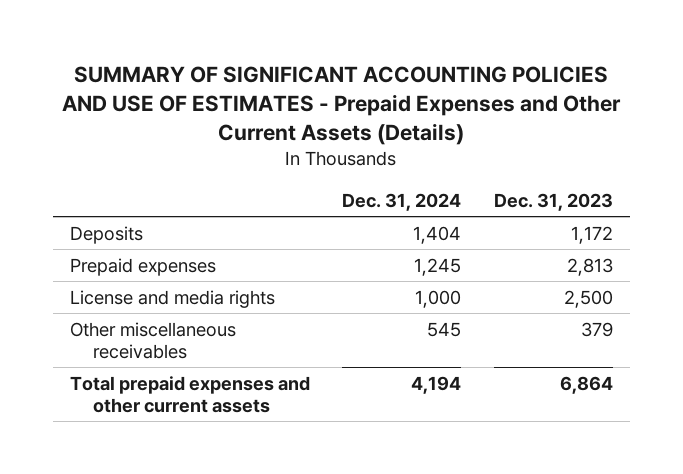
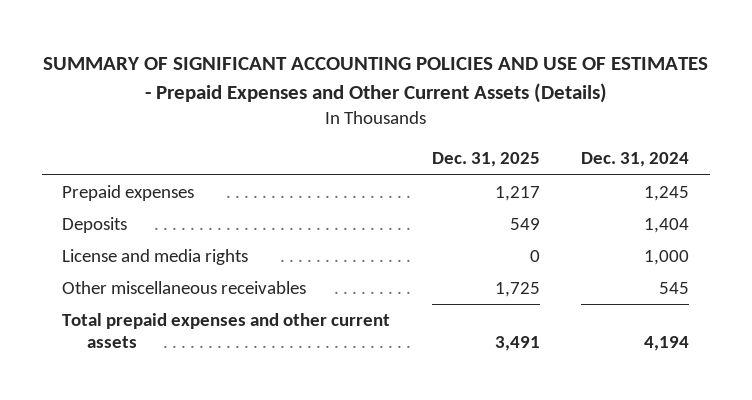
- | Dec. 31, 2024 | Dec. 31, 2023
+ | Dec. 31, 2025 | Dec. 31, 2024
moved down: Deposits | 549 | 1,404

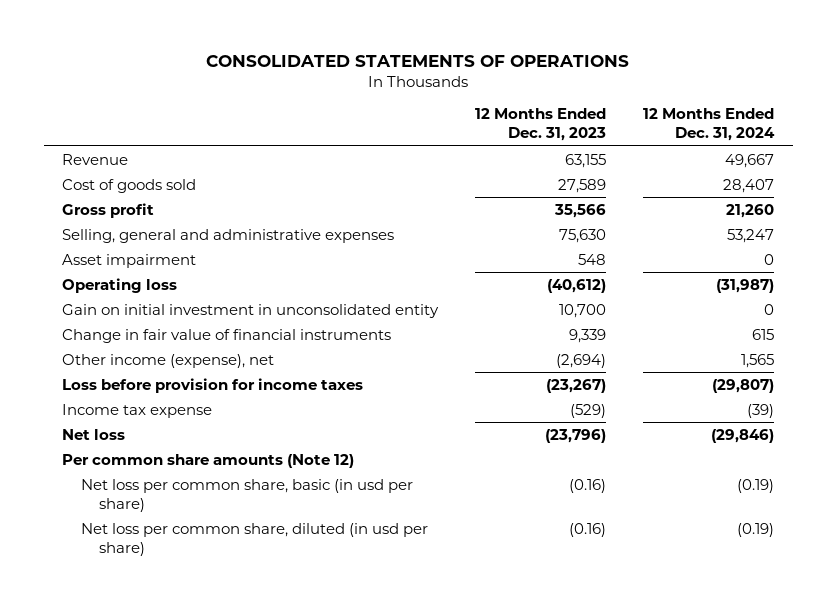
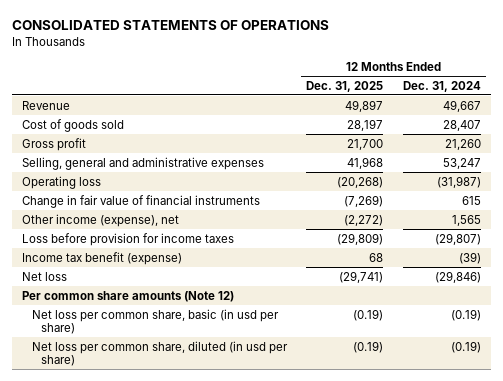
- | 12 Months Ended Dec. 31, 2023 | 12 Months Ended Dec. 31, 2024
+ | 12 Months Ended Dec. 31, 2025 | 12 Months Ended Dec. 31, 2024
- Asset impairment | 548 | 0
- Gain on initial investment in unconsolidated entity | 10,700 | 0
- Income tax expense | (529) | (39)
+ Income tax benefit (expense) | 68 | (39)

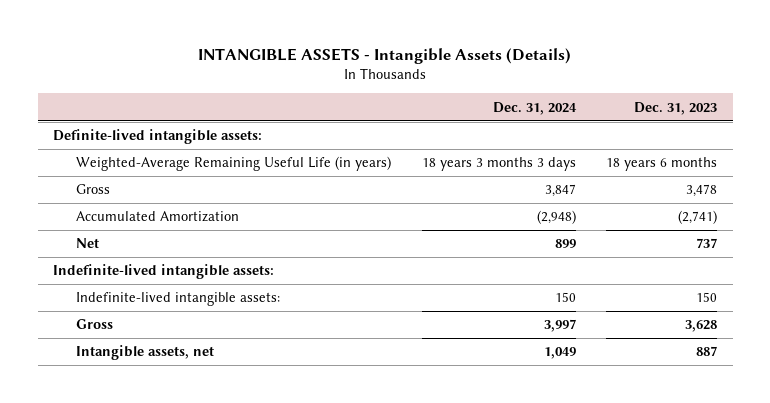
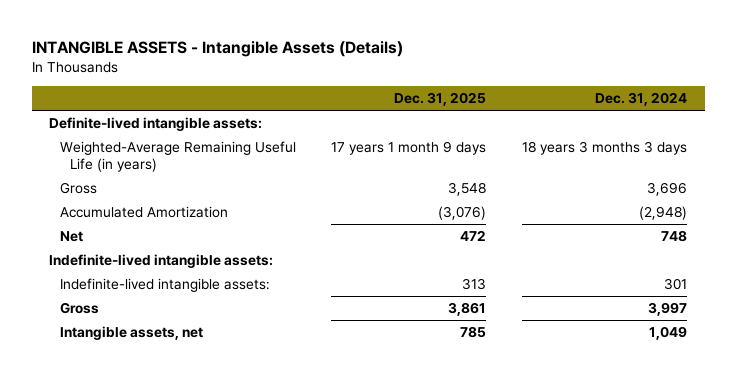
- | Dec. 31, 2024 | Dec. 31, 2023
+ | Dec. 31, 2025 | Dec. 31, 2024
- Gross | 3,847 | 3,478
+ Gross | 3,548 | 3,696
- Net | 899 | 737
+ Net | 472 | 748
- Indefinite-lived intangible assets: | 150 | 150
+ Indefinite-lived intangible assets: | 313 | 301

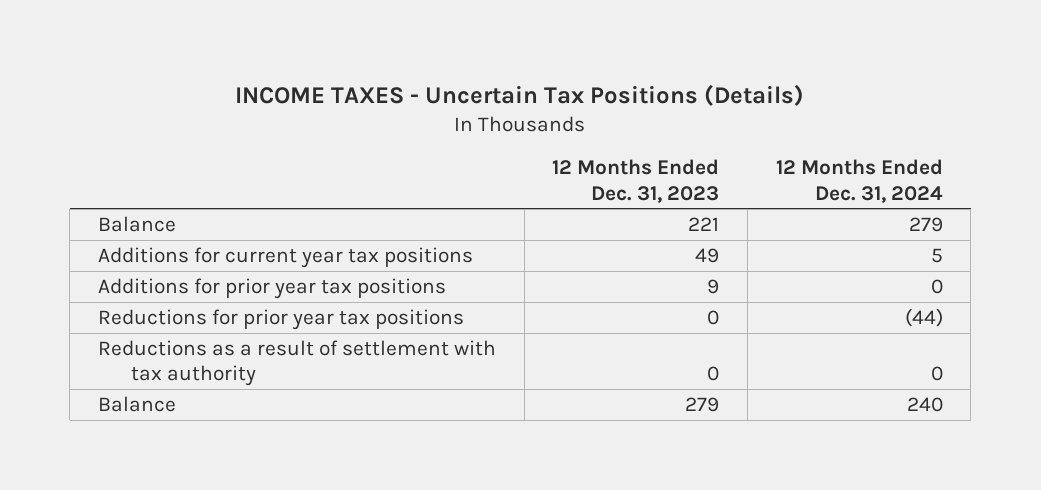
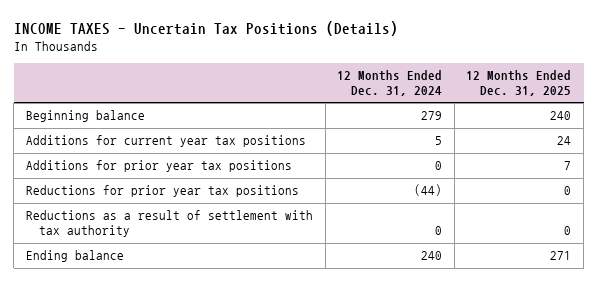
- | 12 Months Ended Dec. 31, 2023 | 12 Months Ended Dec. 31, 2024
+ | 12 Months Ended Dec. 31, 2024 | 12 Months Ended Dec. 31, 2025
- Balance | 221 | 279
+ Beginning balance | 279 | 240
- Balance | 279 | 240
+ Ending balance | 240 | 271

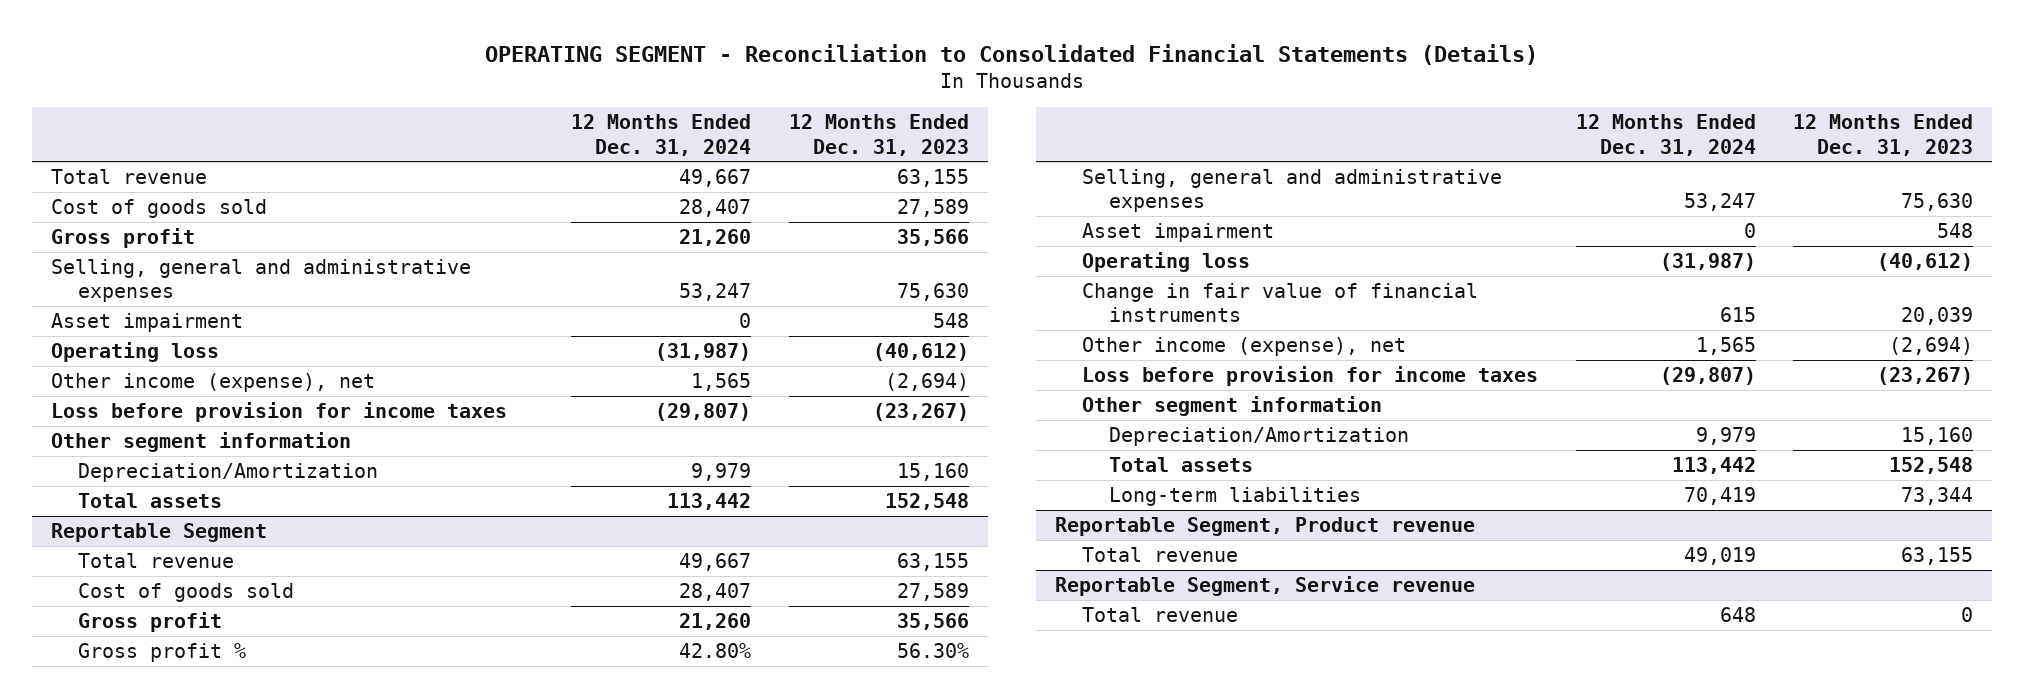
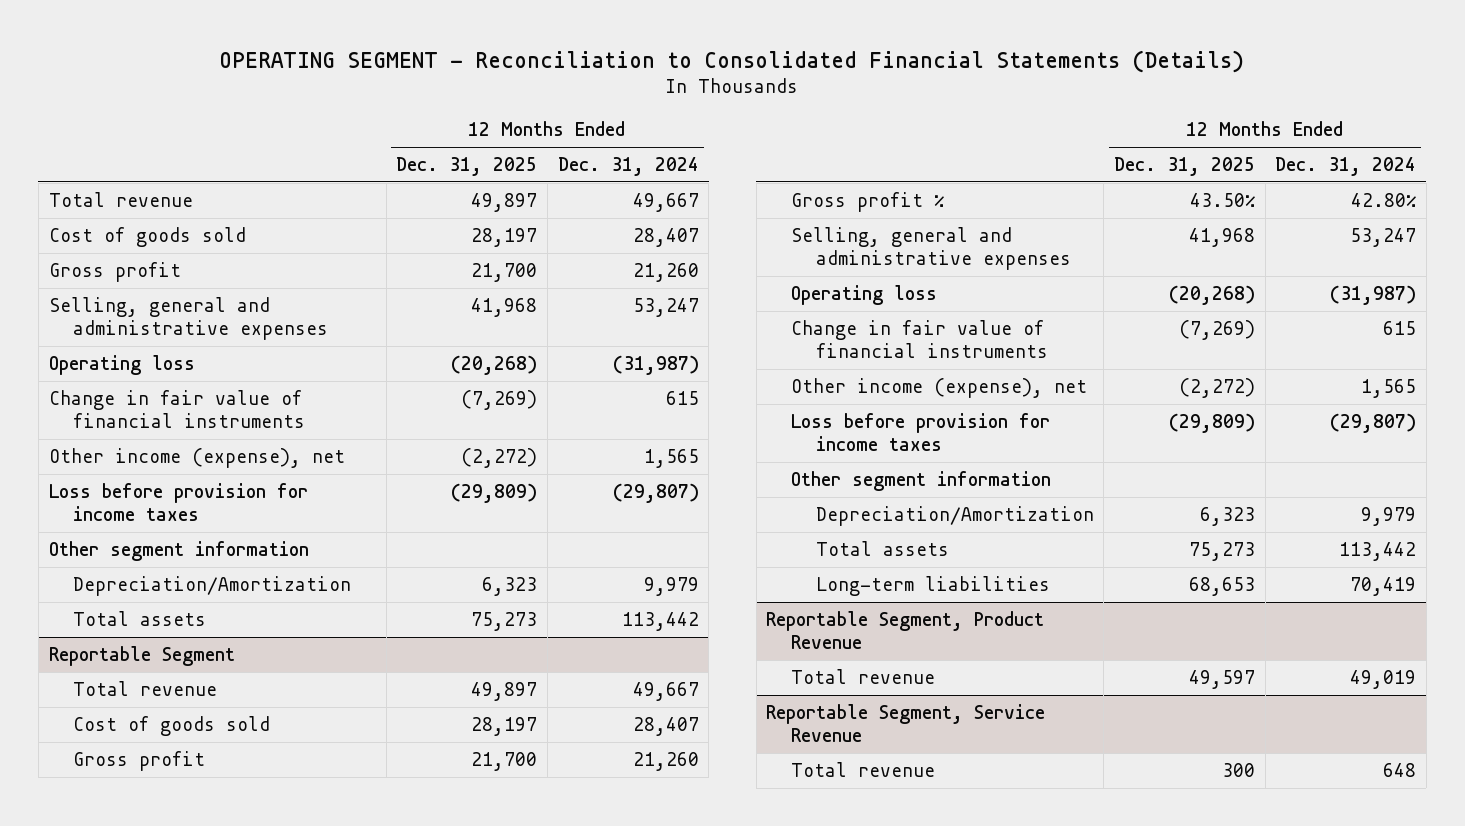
- | 12 Months Ended Dec. 31, 2024 | 12 Months Ended Dec. 31, 2023
+ | 12 Months Ended Dec. 31, 2025 | 12 Months Ended Dec. 31, 2024
- Asset impairment | 0 | 548
+ Change in fair value of financial instruments | (7,269) | 615
@ Reportable Segment
- Asset impairment | 0 | 548
- Reportable Segment, Product revenue
+ Reportable Segment, Product Revenue
- Reportable Segment, Service revenue
+ Reportable Segment, Service Revenue

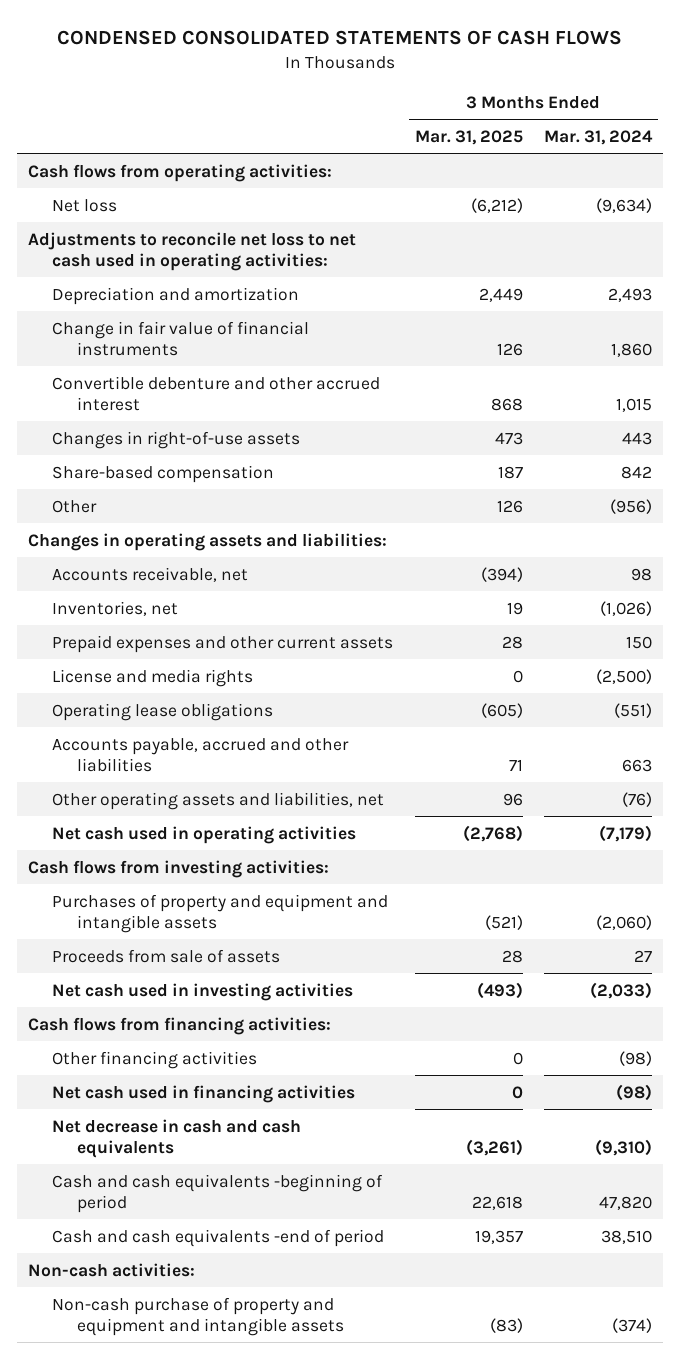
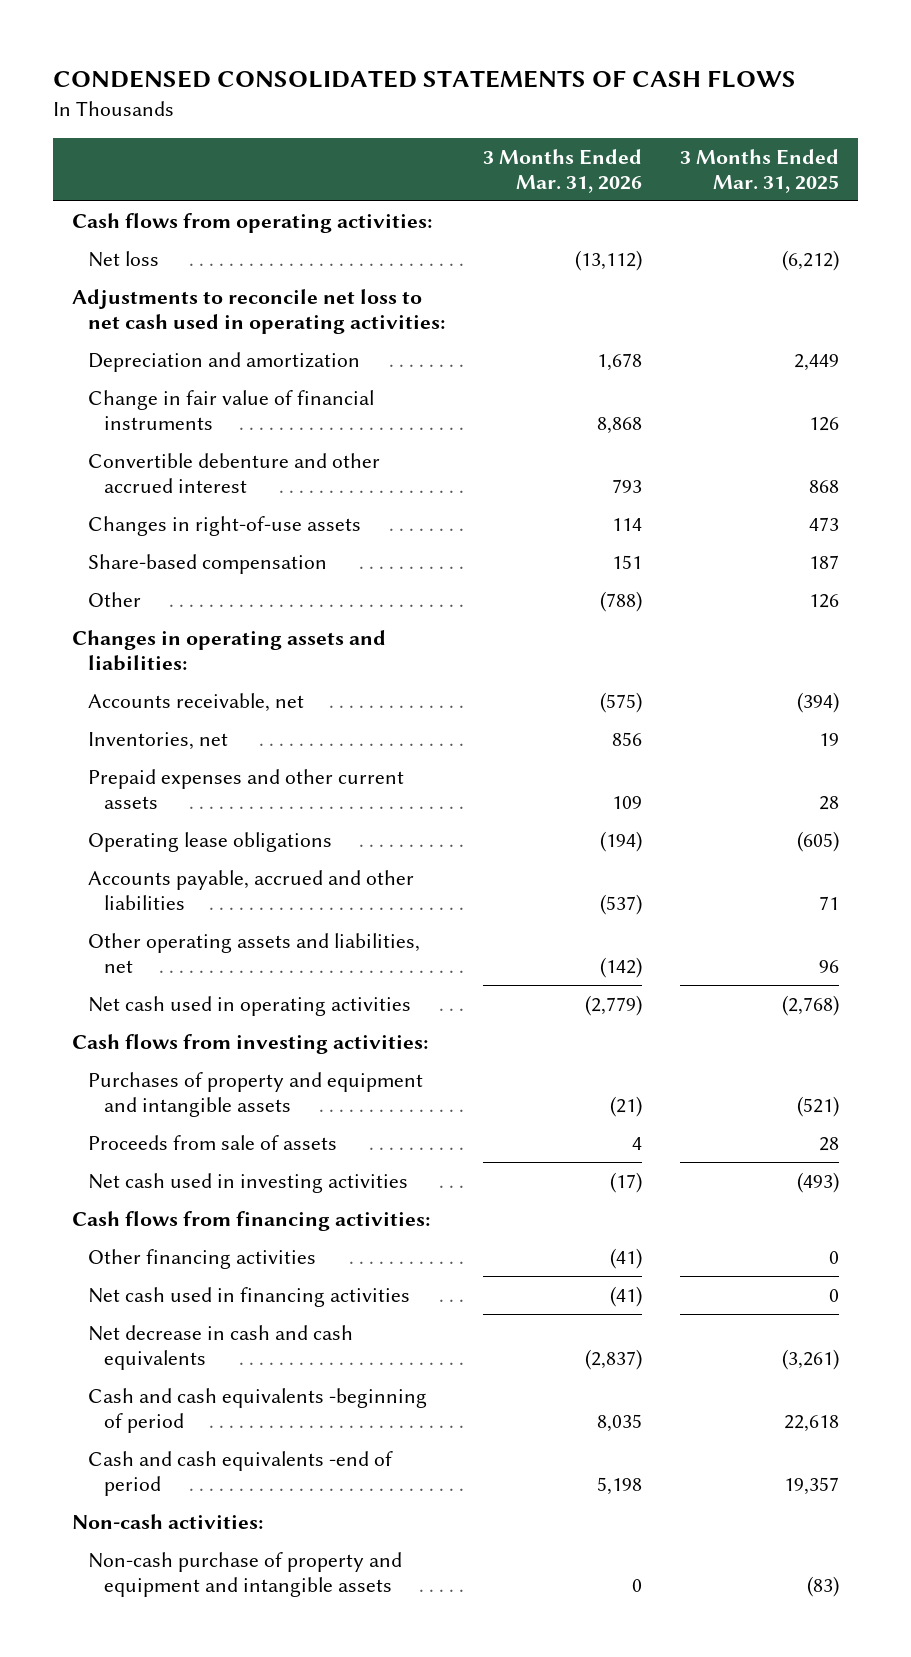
- | 3 Months Ended Mar. 31, 2025 | 3 Months Ended Mar. 31, 2024
+ | 3 Months Ended Mar. 31, 2026 | 3 Months Ended Mar. 31, 2025
- License and media rights | 0 | (2,500)

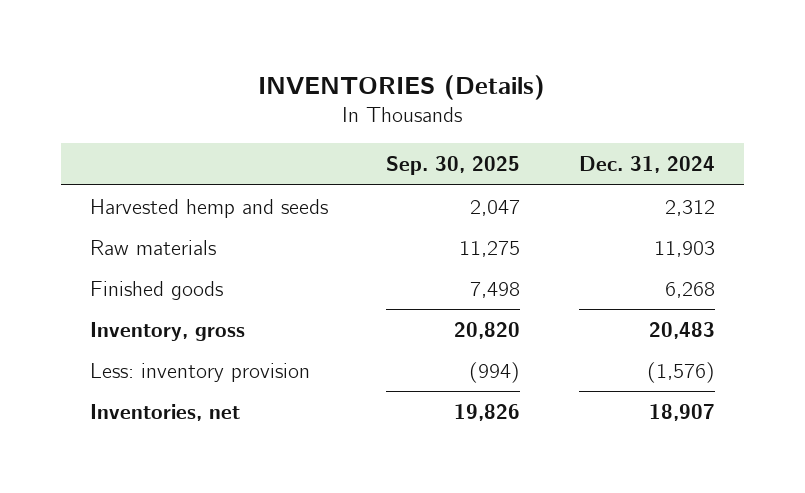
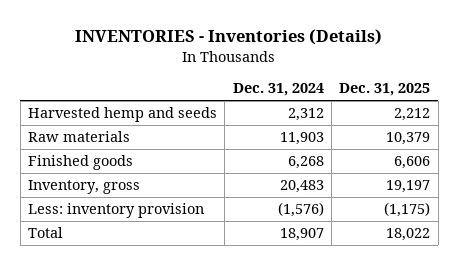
- INVENTORIES (Details)
+ INVENTORIES - Inventories (Details)
- | Sep. 30, 2025 | Dec. 31, 2024
+ | Dec. 31, 2024 | Dec. 31, 2025
- Inventories, net | 19,826 | 18,907
+ Total | 18,907 | 18,022

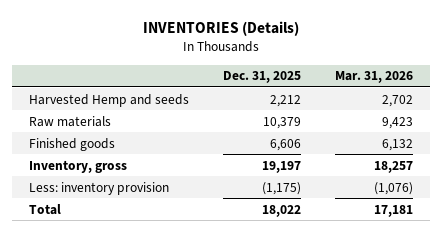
- INVENTORIES - Inventories (Details)
+ INVENTORIES (Details)
- | Dec. 31, 2024 | Dec. 31, 2025
+ | Dec. 31, 2025 | Mar. 31, 2026
- Harvested hemp and seeds | 2,312 | 2,212
+ Harvested Hemp and seeds | 2,212 | 2,702

